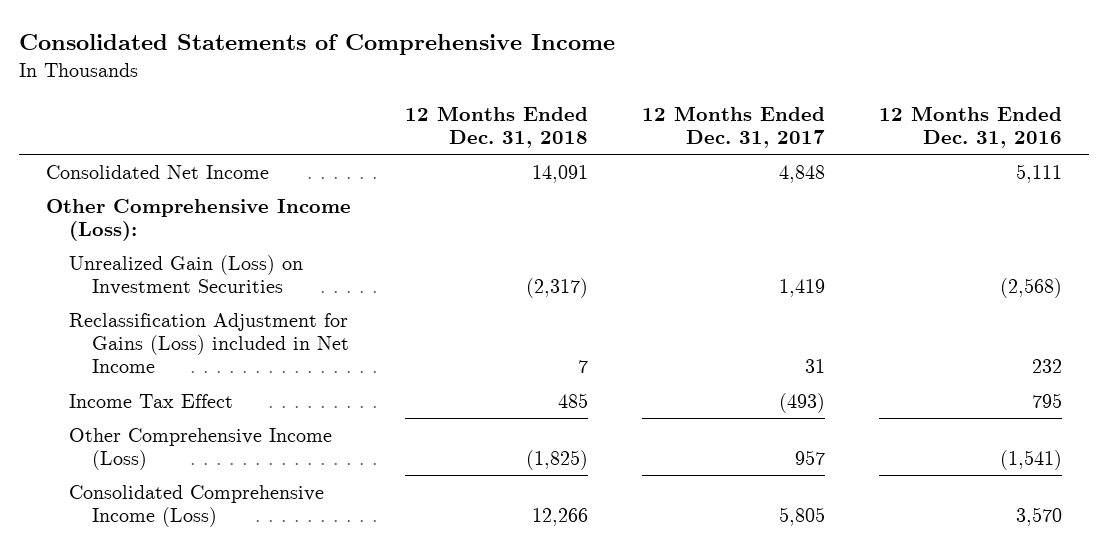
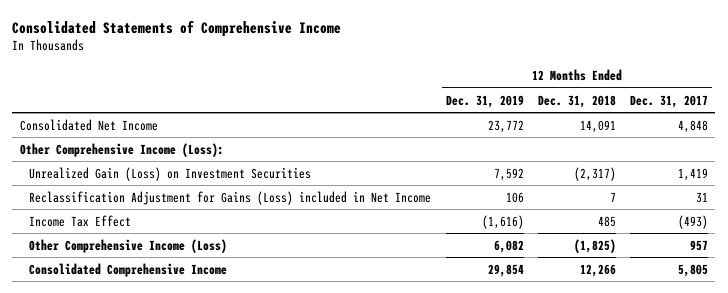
- | 12 Months Ended Dec. 31, 2018 | 12 Months Ended Dec. 31, 2017 | 12 Months Ended Dec. 31, 2016
+ | 12 Months Ended Dec. 31, 2019 | 12 Months Ended Dec. 31, 2018 | 12 Months Ended Dec. 31, 2017
- Consolidated Comprehensive Income (Loss) | 12,266 | 5,805 | 3,570
+ Consolidated Comprehensive Income | 29,854 | 12,266 | 5,805

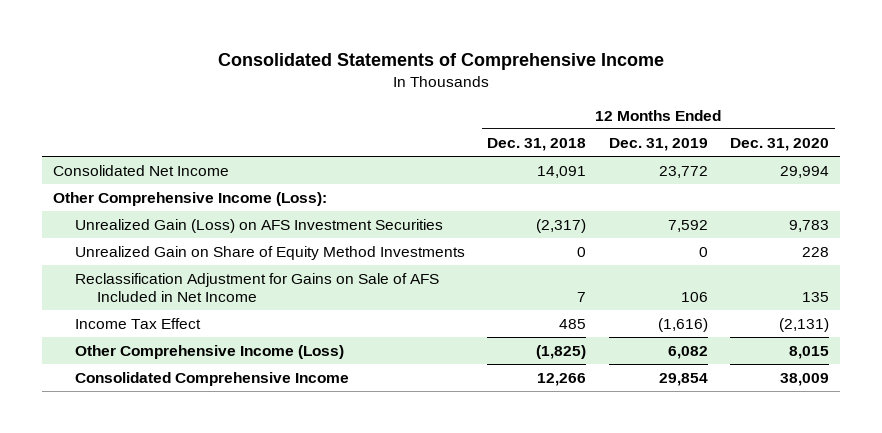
- | 12 Months Ended Dec. 31, 2019 | 12 Months Ended Dec. 31, 2018 | 12 Months Ended Dec. 31, 2017
+ | 12 Months Ended Dec. 31, 2018 | 12 Months Ended Dec. 31, 2019 | 12 Months Ended Dec. 31, 2020
- Unrealized Gain (Loss) on Investment Securities | 7,592 | (2,317) | 1,419
- Reclassification Adjustment for Gains (Loss) included in Net Income | 106 | 7 | 31
+ Unrealized Gain (Loss) on AFS Investment Securities | (2,317) | 7,592 | 9,783
+ Unrealized Gain on Share of Equity Method Investments | 0 | 0 | 228
+ Reclassification Adjustment for Gains on Sale of AFS Included in Net Income | 7 | 106 | 135

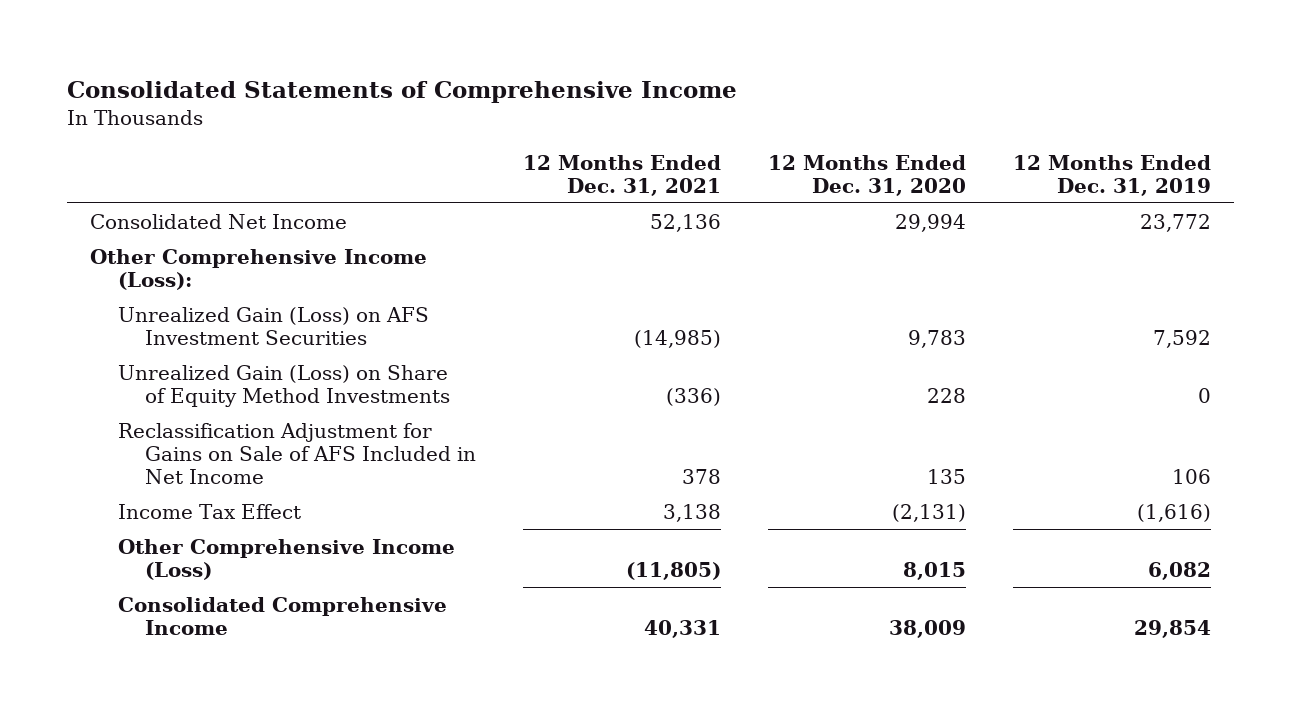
- | 12 Months Ended Dec. 31, 2018 | 12 Months Ended Dec. 31, 2019 | 12 Months Ended Dec. 31, 2020
+ | 12 Months Ended Dec. 31, 2021 | 12 Months Ended Dec. 31, 2020 | 12 Months Ended Dec. 31, 2019
- Unrealized Gain on Share of Equity Method Investments | 0 | 0 | 228
+ Unrealized Gain (Loss) on Share of Equity Method Investments | (336) | 228 | 0

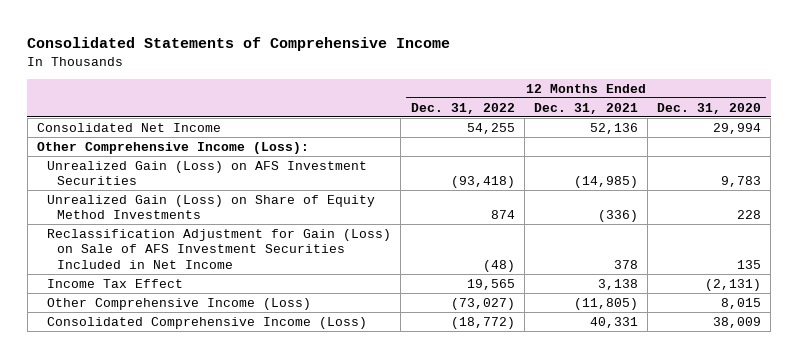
- | 12 Months Ended Dec. 31, 2021 | 12 Months Ended Dec. 31, 2020 | 12 Months Ended Dec. 31, 2019
+ | 12 Months Ended Dec. 31, 2022 | 12 Months Ended Dec. 31, 2021 | 12 Months Ended Dec. 31, 2020
- Reclassification Adjustment for Gains on Sale of AFS Included in Net Income | 378 | 135 | 106
+ Reclassification Adjustment for Gain (Loss) on Sale of AFS Investment Securities Included in Net Income | (48) | 378 | 135
- Consolidated Comprehensive Income | 40,331 | 38,009 | 29,854
+ Consolidated Comprehensive Income (Loss) | (18,772) | 40,331 | 38,009

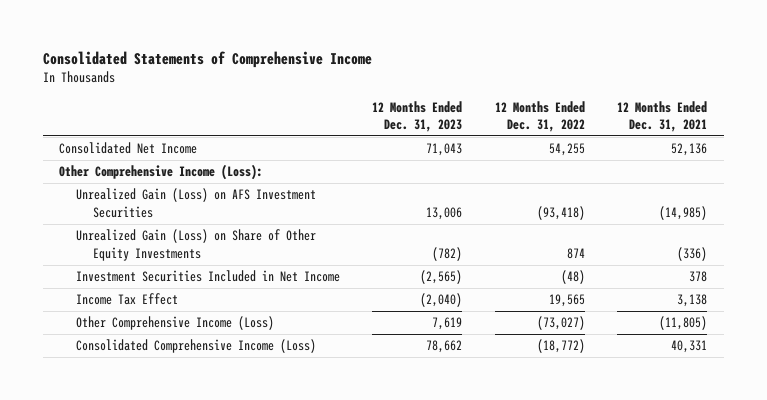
- | 12 Months Ended Dec. 31, 2022 | 12 Months Ended Dec. 31, 2021 | 12 Months Ended Dec. 31, 2020
+ | 12 Months Ended Dec. 31, 2023 | 12 Months Ended Dec. 31, 2022 | 12 Months Ended Dec. 31, 2021
- Unrealized Gain (Loss) on Share of Equity Method Investments | 874 | (336) | 228
- Reclassification Adjustment for Gain (Loss) on Sale of AFS Investment Securities Included in Net Income | (48) | 378 | 135
+ Unrealized Gain (Loss) on Share of Other Equity Investments | (782) | 874 | (336)
+ Investment Securities Included in Net Income | (2,565) | (48) | 378

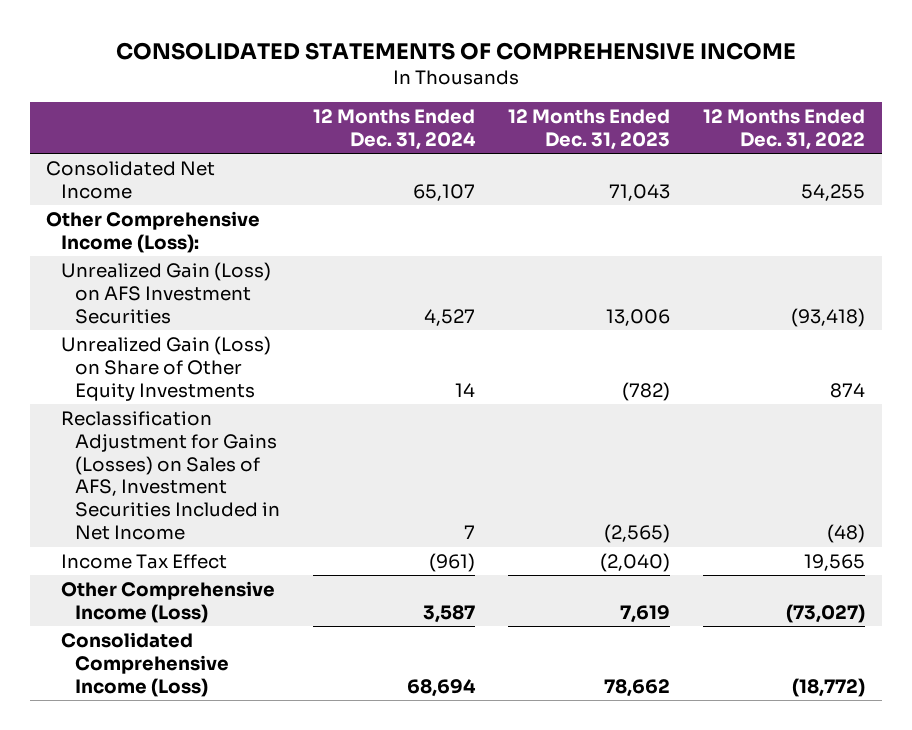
- Consolidated Statements of Comprehensive Income
+ CONSOLIDATED STATEMENTS OF COMPREHENSIVE INCOME
- | 12 Months Ended Dec. 31, 2023 | 12 Months Ended Dec. 31, 2022 | 12 Months Ended Dec. 31, 2021
+ | 12 Months Ended Dec. 31, 2024 | 12 Months Ended Dec. 31, 2023 | 12 Months Ended Dec. 31, 2022
- Investment Securities Included in Net Income | (2,565) | (48) | 378
+ Reclassification Adjustment for Gains (Losses) on Sales of AFS, Investment Securities Included in Net Income | 7 | (2,565) | (48)

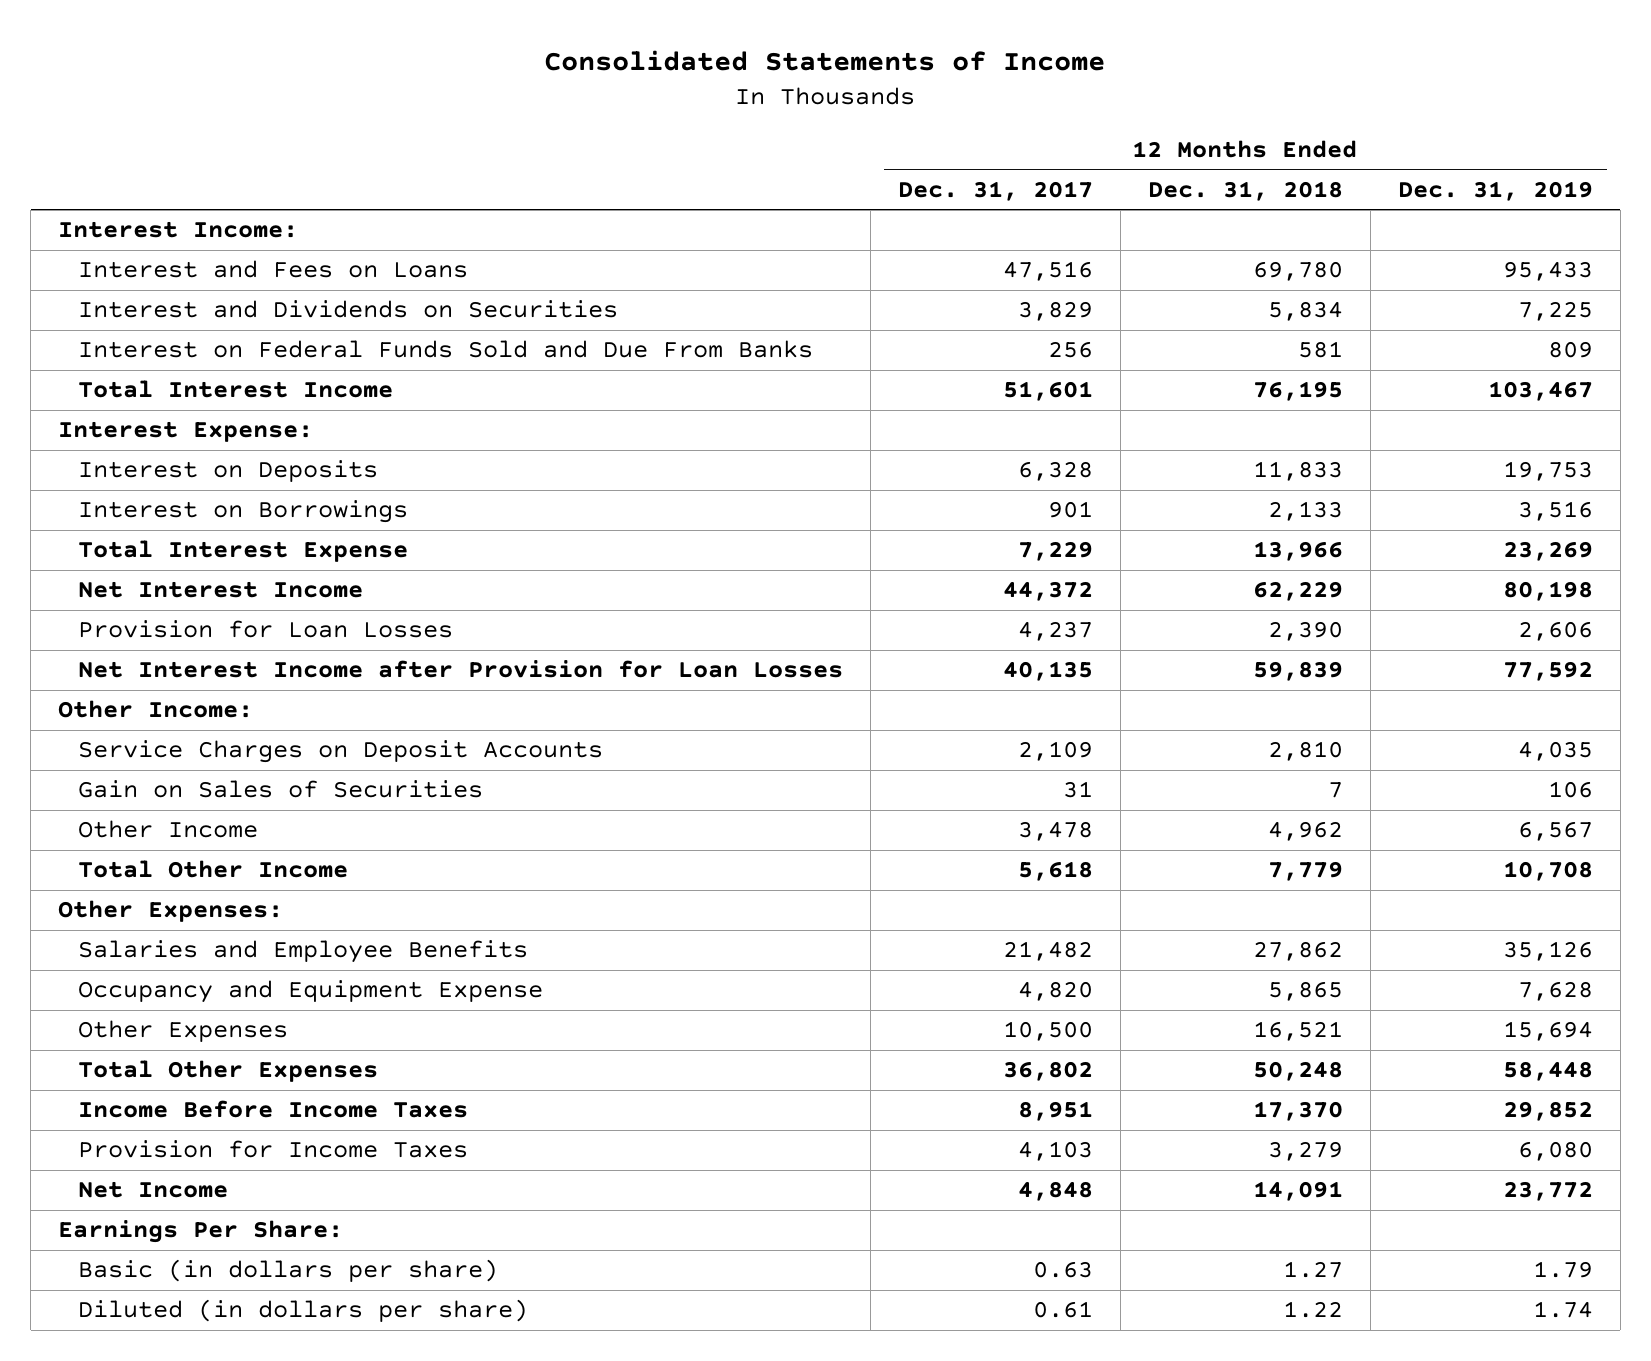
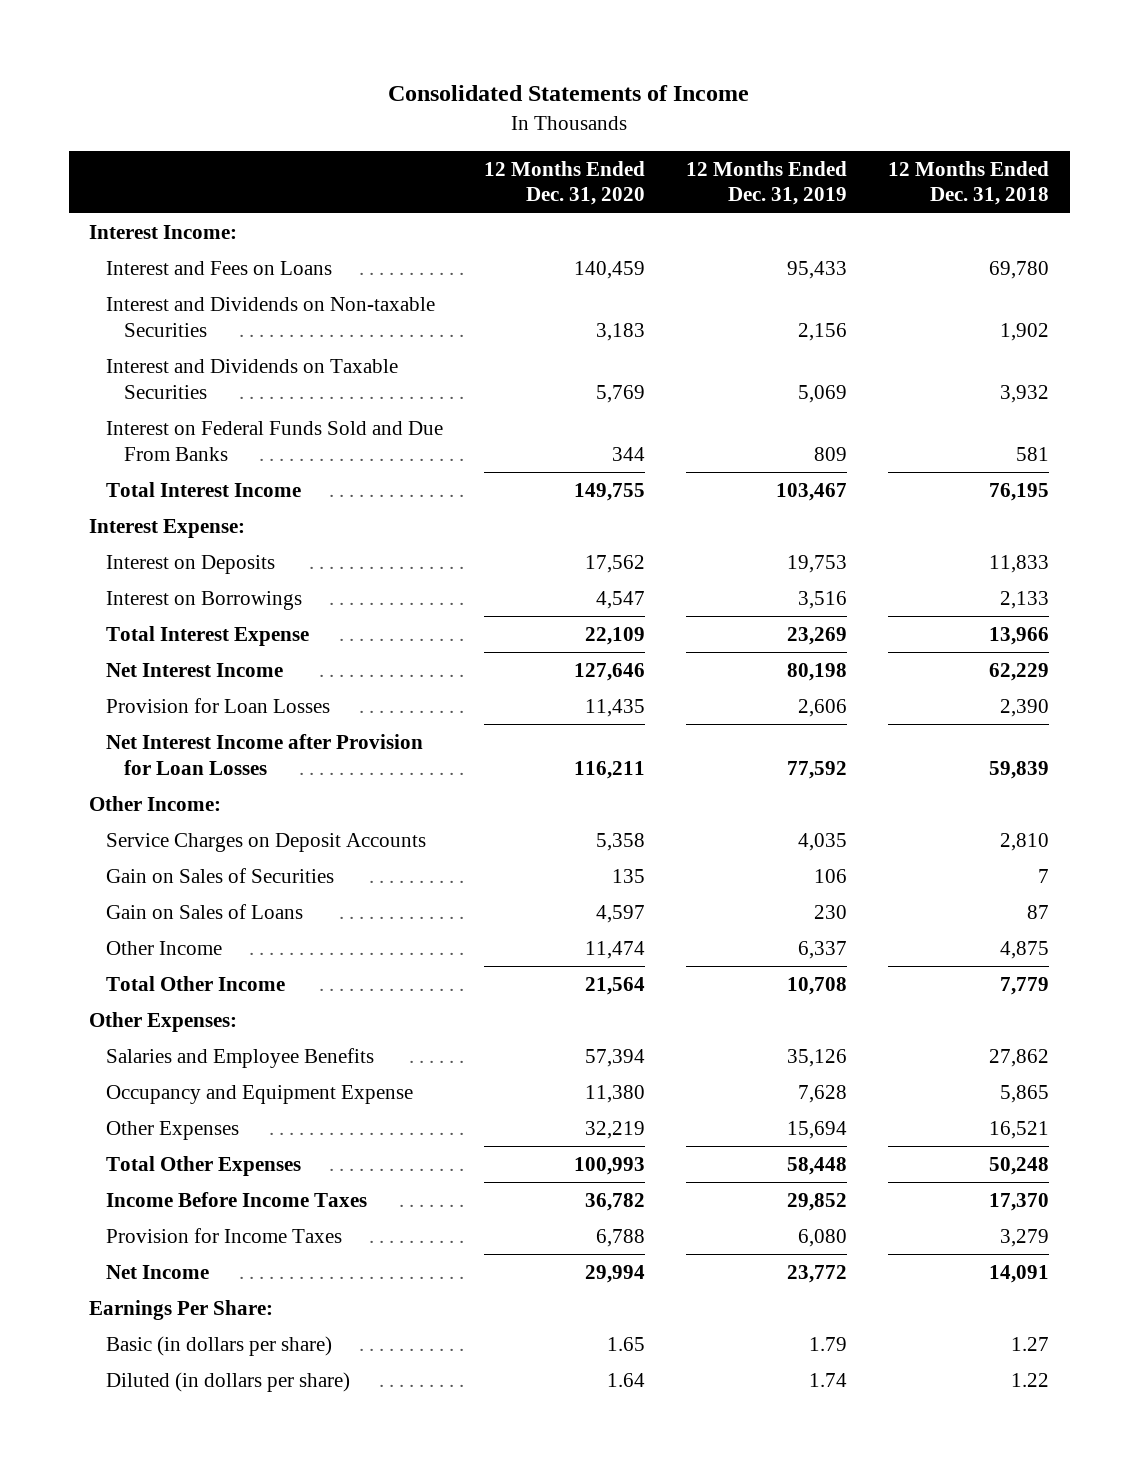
- | 12 Months Ended Dec. 31, 2017 | 12 Months Ended Dec. 31, 2018 | 12 Months Ended Dec. 31, 2019
+ | 12 Months Ended Dec. 31, 2020 | 12 Months Ended Dec. 31, 2019 | 12 Months Ended Dec. 31, 2018
- Interest and Dividends on Securities | 3,829 | 5,834 | 7,225
+ Interest and Dividends on Non-taxable Securities | 3,183 | 2,156 | 1,902
+ Interest and Dividends on Taxable Securities | 5,769 | 5,069 | 3,932
- Other Income | 3,478 | 4,962 | 6,567
+ Gain on Sales of Loans | 4,597 | 230 | 87
+ Other Income | 11,474 | 6,337 | 4,875

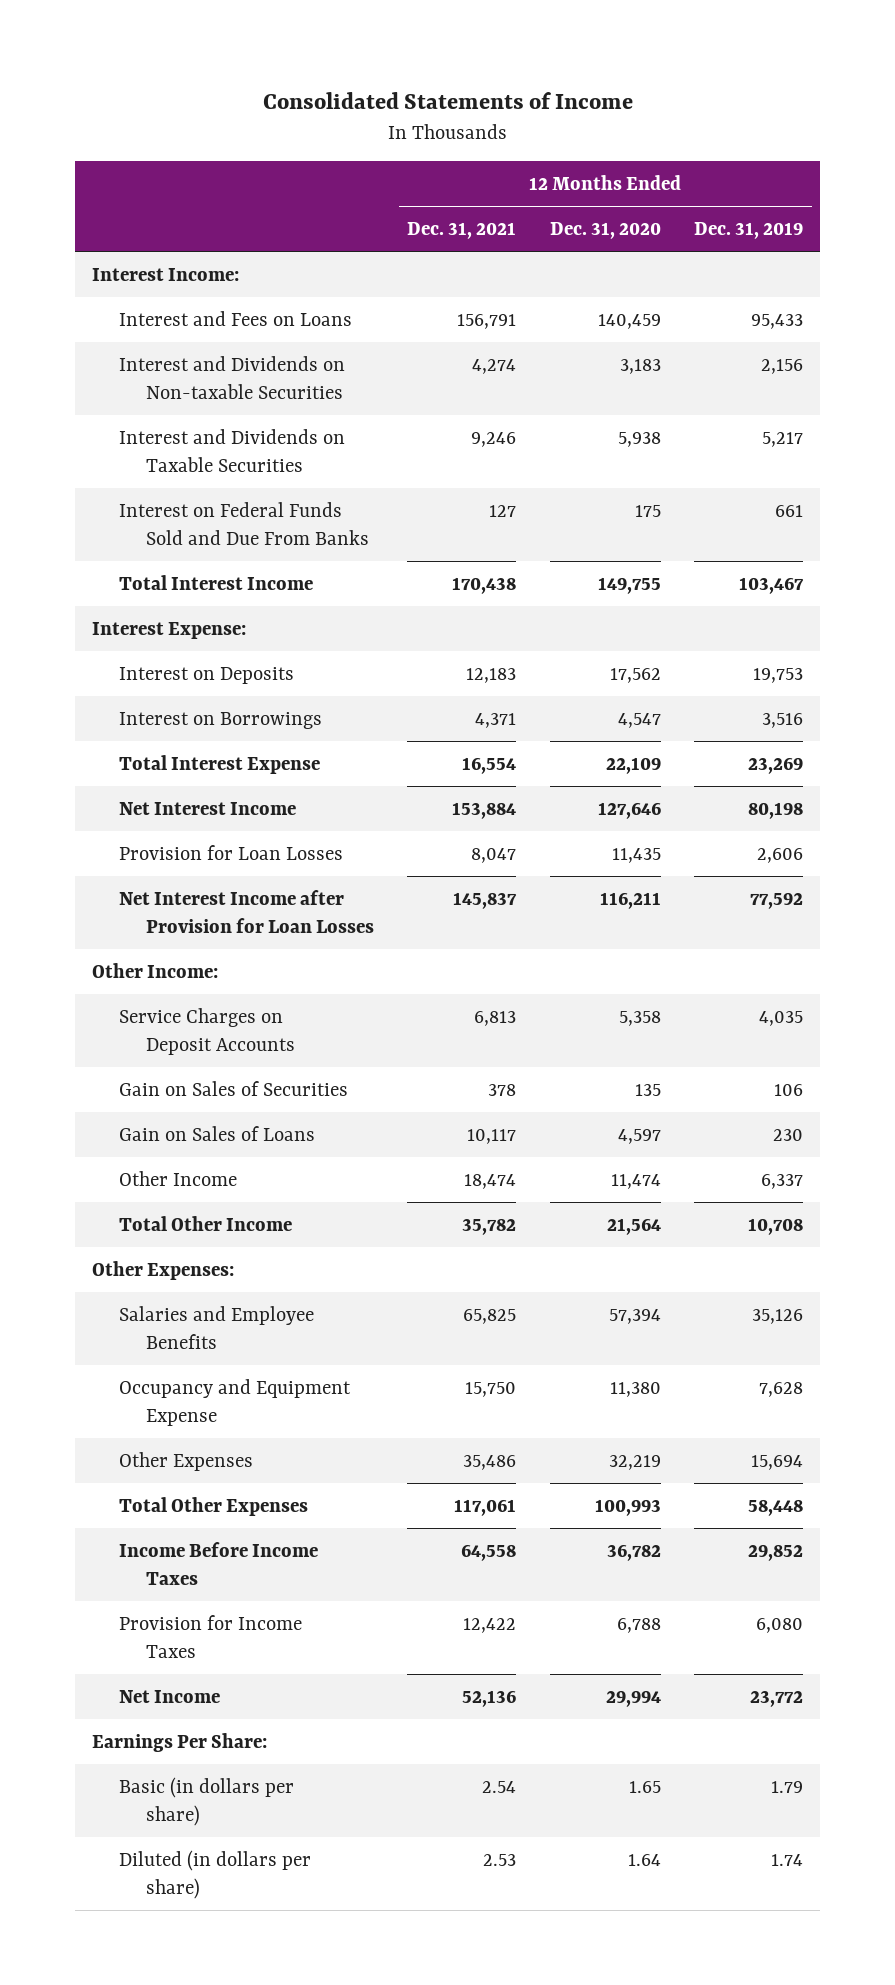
- | 12 Months Ended Dec. 31, 2020 | 12 Months Ended Dec. 31, 2019 | 12 Months Ended Dec. 31, 2018
+ | 12 Months Ended Dec. 31, 2021 | 12 Months Ended Dec. 31, 2020 | 12 Months Ended Dec. 31, 2019
- Interest and Dividends on Taxable Securities | 5,769 | 5,069 | 3,932
- Interest on Federal Funds Sold and Due From Banks | 344 | 809 | 581
+ Interest and Dividends on Taxable Securities | 9,246 | 5,938 | 5,217
+ Interest on Federal Funds Sold and Due From Banks | 127 | 175 | 661

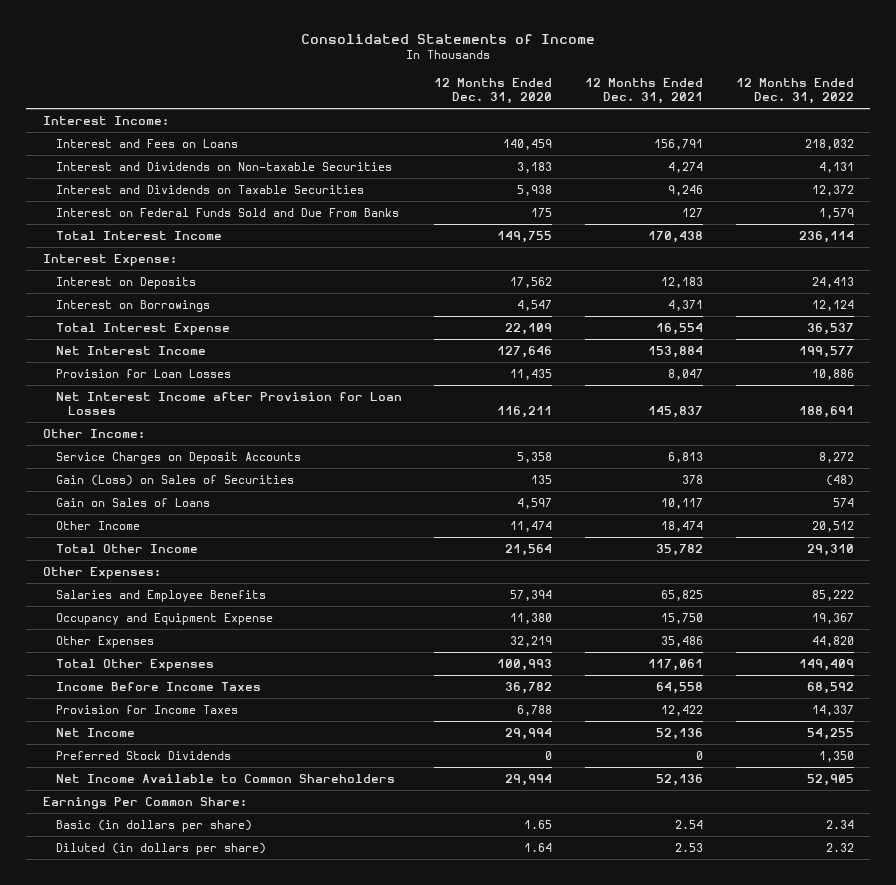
- | 12 Months Ended Dec. 31, 2021 | 12 Months Ended Dec. 31, 2020 | 12 Months Ended Dec. 31, 2019
+ | 12 Months Ended Dec. 31, 2020 | 12 Months Ended Dec. 31, 2021 | 12 Months Ended Dec. 31, 2022
- Gain on Sales of Securities | 378 | 135 | 106
+ Gain (Loss) on Sales of Securities | 135 | 378 | (48)
- Earnings Per Share:
+ Preferred Stock Dividends | 0 | 0 | 1,350
+ Net Income Available to Common Shareholders | 29,994 | 52,136 | 52,905
+ Earnings Per Common Share:

